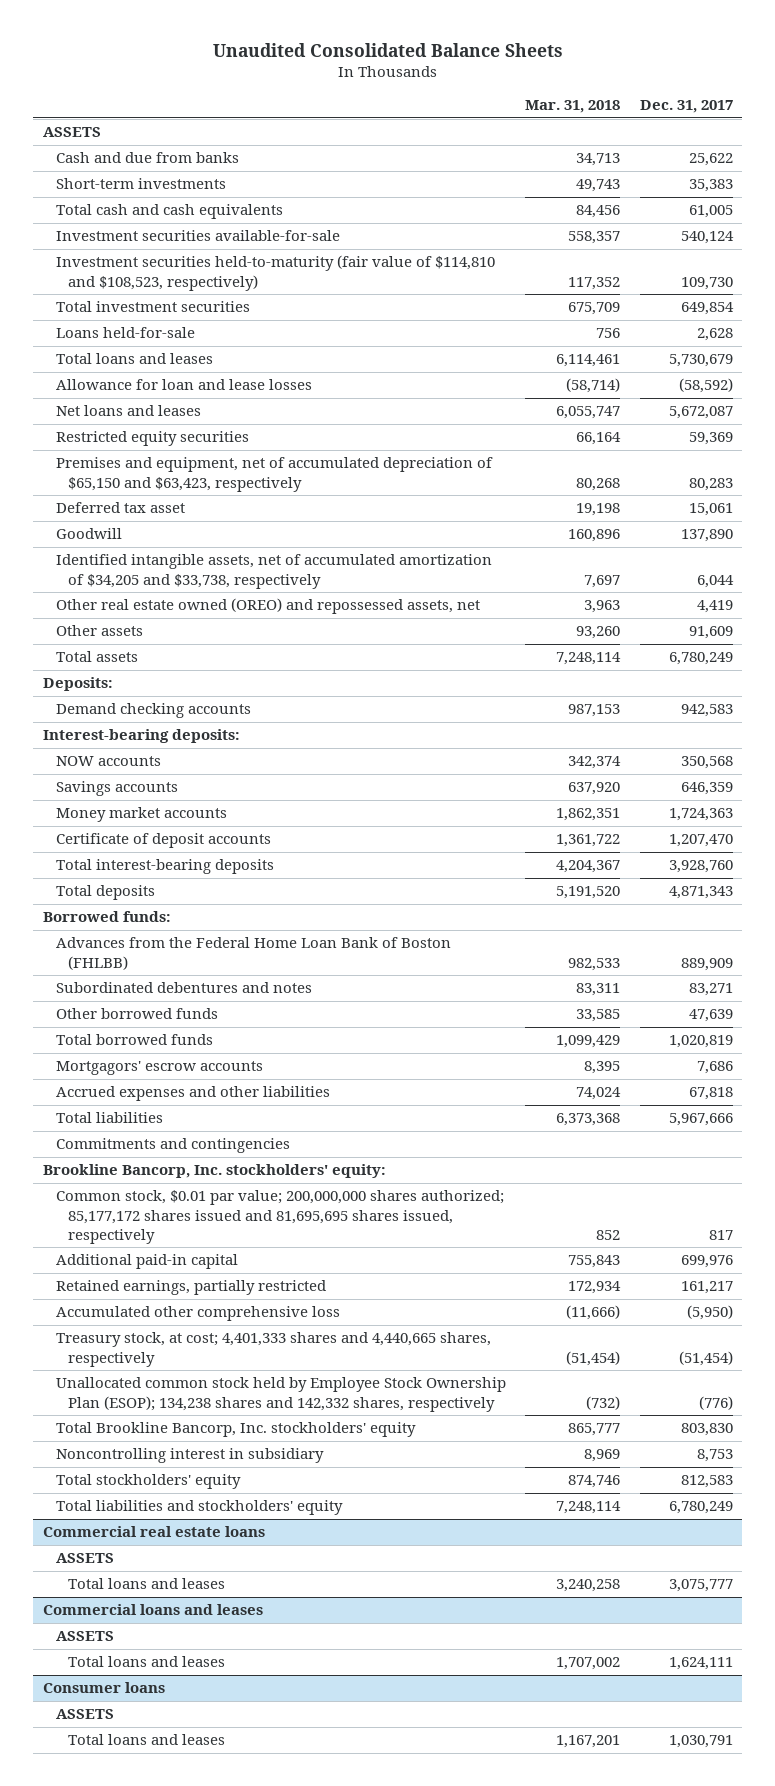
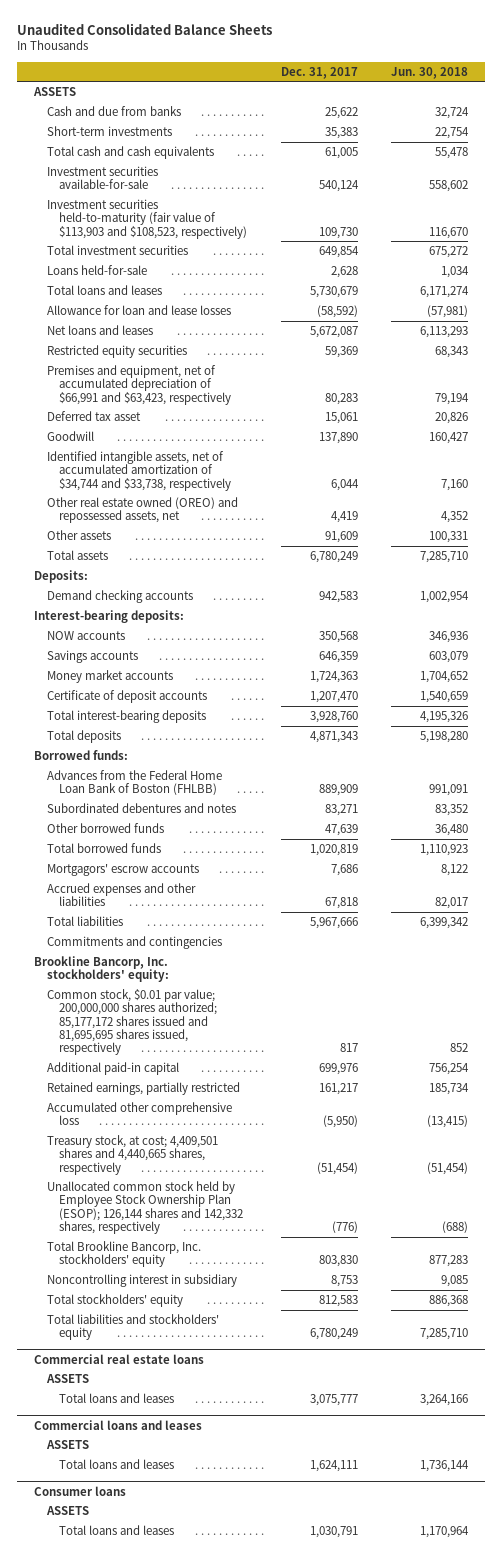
- | Mar. 31, 2018 | Dec. 31, 2017
+ | Dec. 31, 2017 | Jun. 30, 2018
- Investment securities held-to-maturity (fair value of $114,810 and $108,523, respectively) | 117,352 | 109,730
+ Investment securities held-to-maturity (fair value of $113,903 and $108,523, respectively) | 109,730 | 116,670
- Premises and equipment, net of accumulated depreciation of $65,150 and $63,423, respectively | 80,268 | 80,283
+ Premises and equipment, net of accumulated depreciation of $66,991 and $63,423, respectively | 80,283 | 79,194
- Identified intangible assets, net of accumulated amortization of $34,205 and $33,738, respectively | 7,697 | 6,044
+ Identified intangible assets, net of accumulated amortization of $34,744 and $33,738, respectively | 6,044 | 7,160
- Treasury stock, at cost; 4,401,333 shares and 4,440,665 shares, respectively | (51,454) | (51,454)
- Unallocated common stock held by Employee Stock Ownership Plan (ESOP); 134,238 shares and 142,332 shares, respectively | (732) | (776)
+ Treasury stock, at cost; 4,409,501 shares and 4,440,665 shares, respectively | (51,454) | (51,454)
+ Unallocated common stock held by Employee Stock Ownership Plan (ESOP); 126,144 shares and 142,332 shares, respectively | (776) | (688)

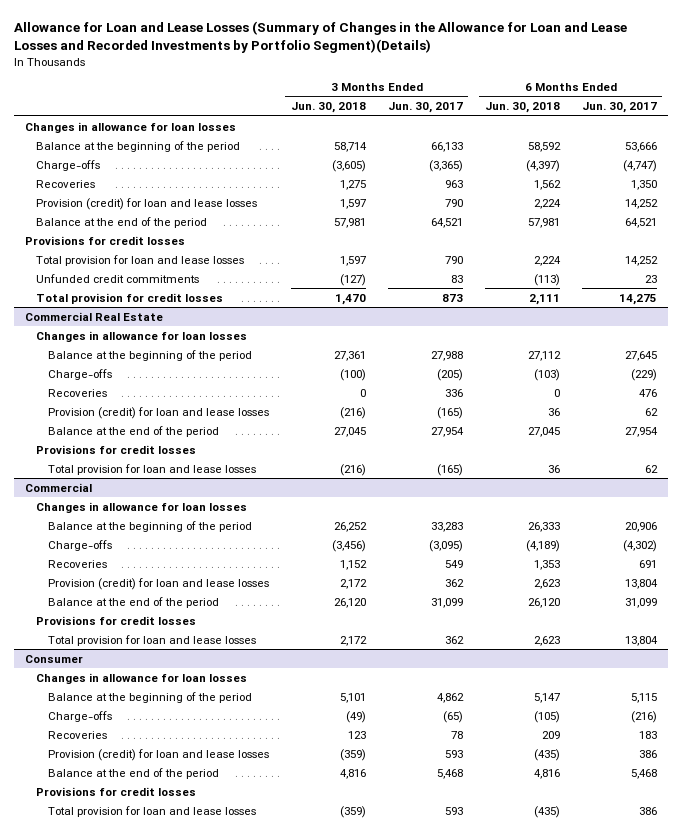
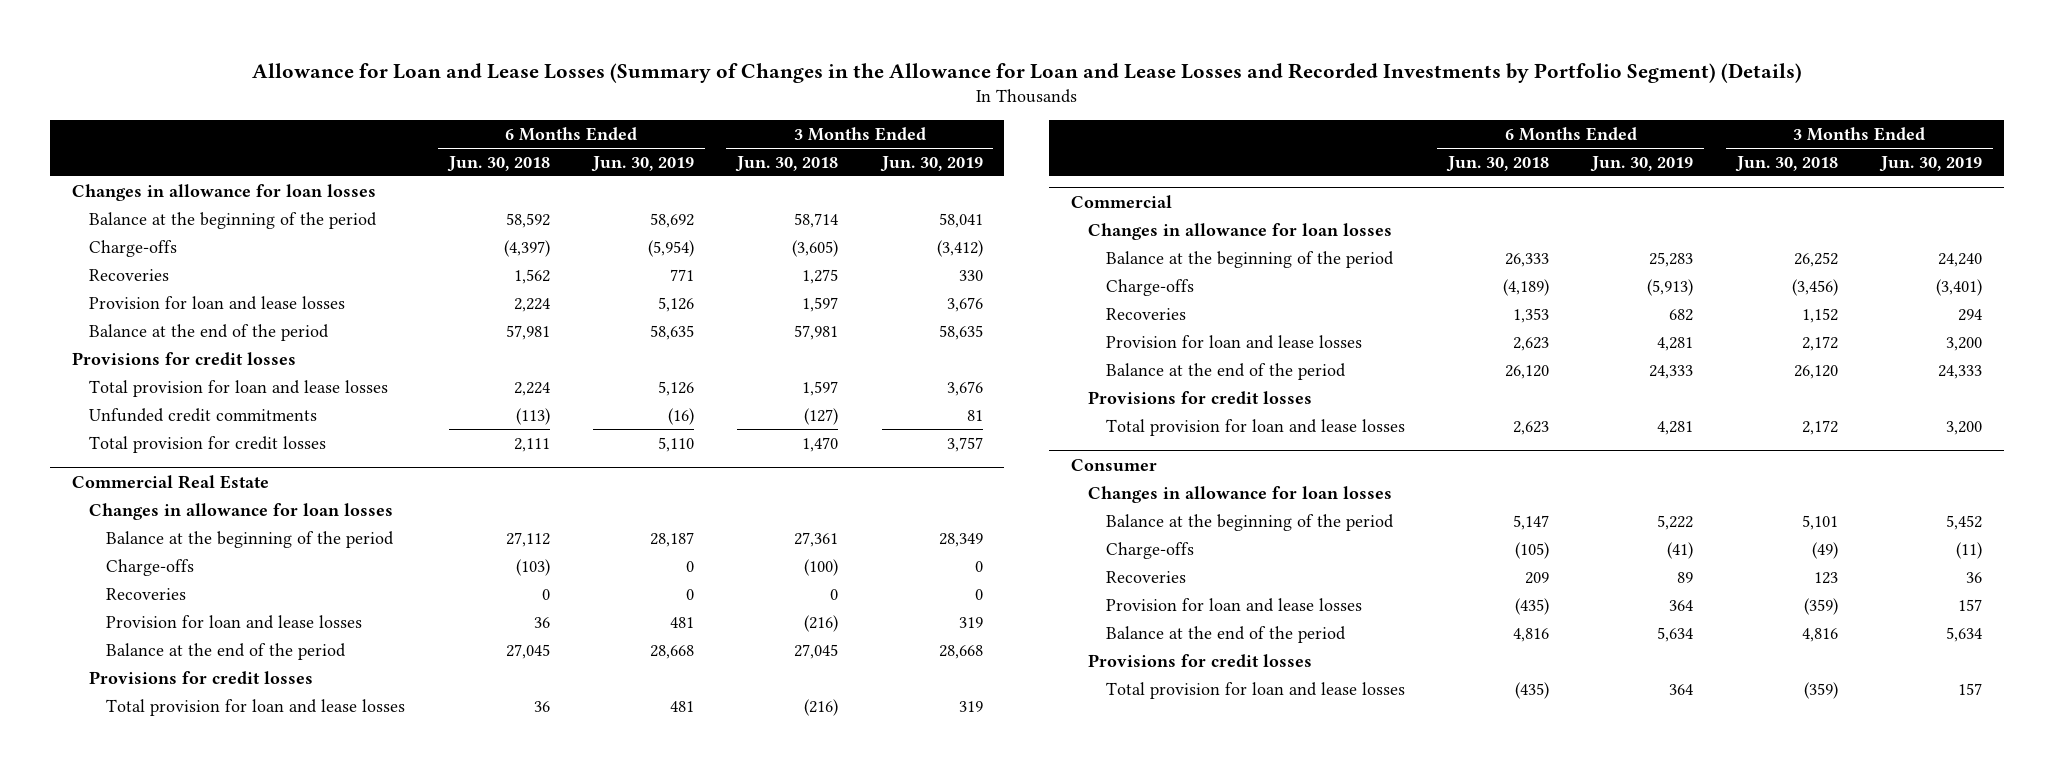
- Allowance for Loan and Lease Losses (Summary of Changes in the Allowance for Loan and Lease Losses and Recorded Investments by Portfolio Segment)(Details)
+ Allowance for Loan and Lease Losses (Summary of Changes in the Allowance for Loan and Lease Losses and Recorded Investments by Portfolio Segment) (Details)
- | 3 Months Ended Jun. 30, 2018 | 3 Months Ended Jun. 30, 2017 | 6 Months Ended Jun. 30, 2018 | 6 Months Ended Jun. 30, 2017
+ | 6 Months Ended Jun. 30, 2018 | 6 Months Ended Jun. 30, 2019 | 3 Months Ended Jun. 30, 2018 | 3 Months Ended Jun. 30, 2019
- Provision (credit) for loan and lease losses | 1,597 | 790 | 2,224 | 14,252
+ Provision for loan and lease losses | 2,224 | 5,126 | 1,597 | 3,676
@ Commercial Real Estate
- Provision (credit) for loan and lease losses | (216) | (165) | 36 | 62
+ Provision for loan and lease losses | 36 | 481 | (216) | 319
@ Commercial
- Provision (credit) for loan and lease losses | 2,172 | 362 | 2,623 | 13,804
+ Provision for loan and lease losses | 2,623 | 4,281 | 2,172 | 3,200
@ Consumer
- Provision (credit) for loan and lease losses | (359) | 593 | (435) | 386
+ Provision for loan and lease losses | (435) | 364 | (359) | 157

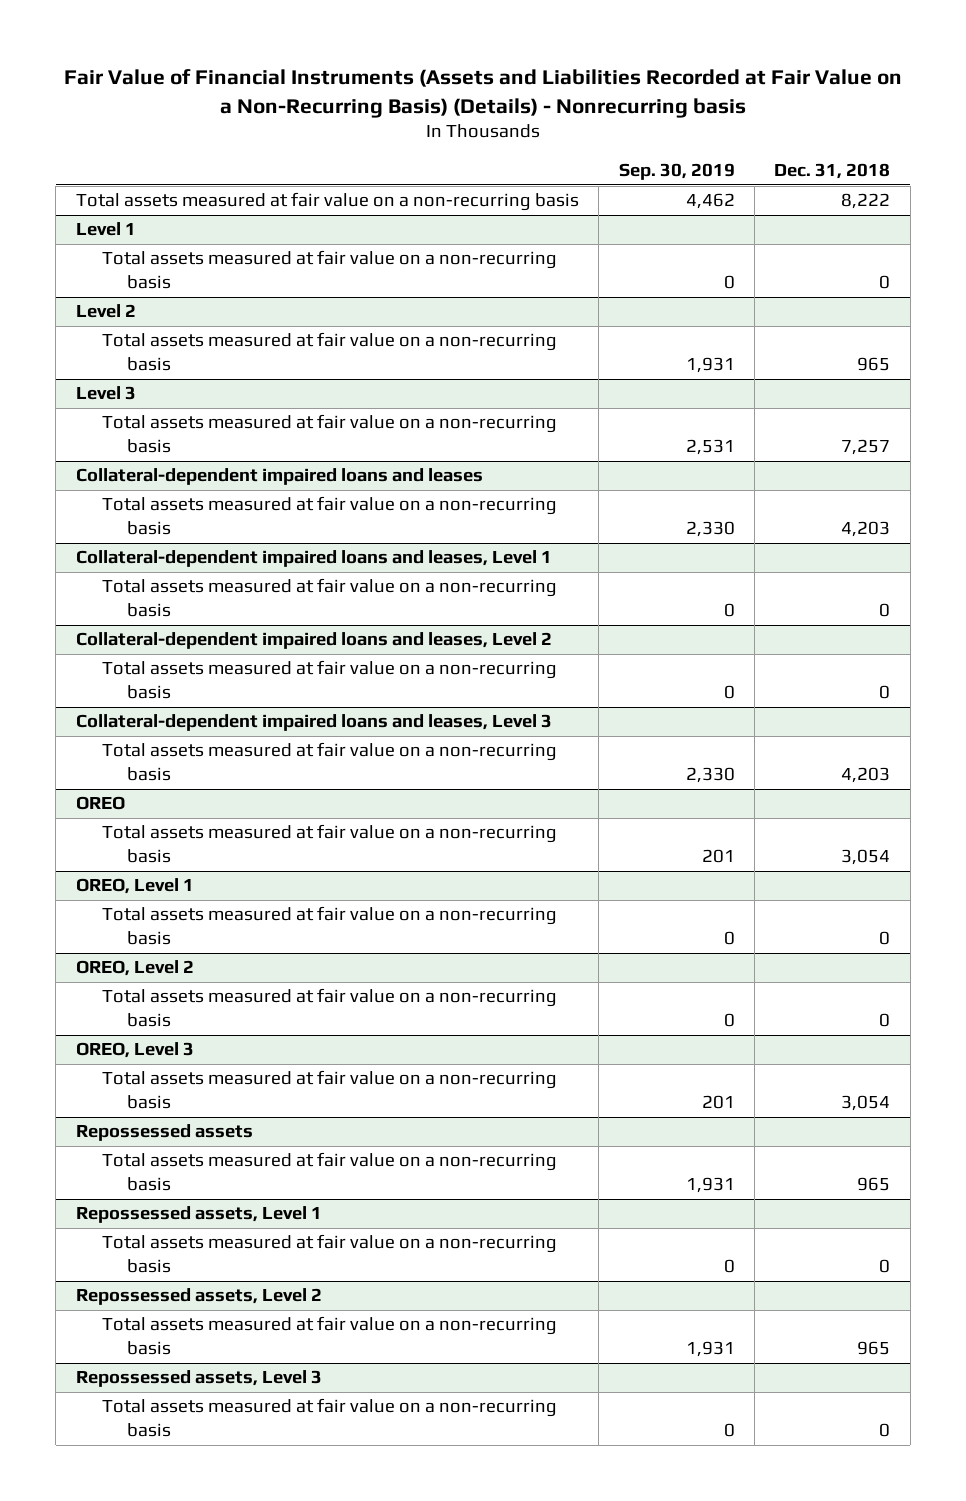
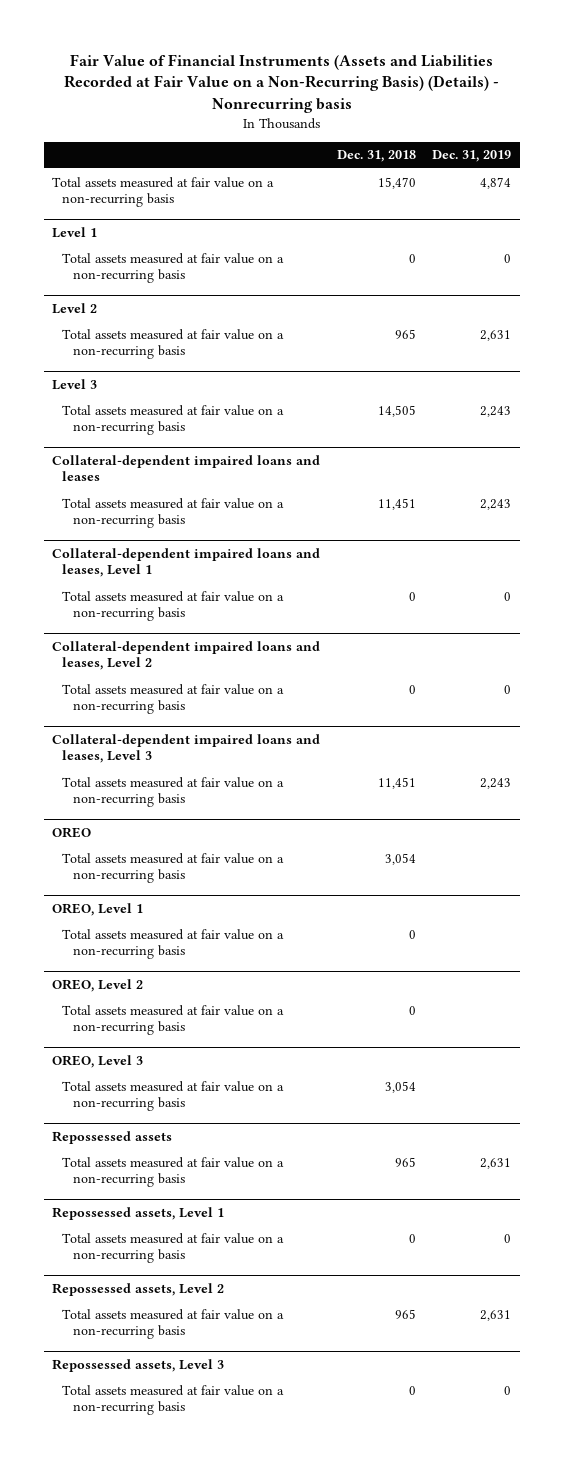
- | Sep. 30, 2019 | Dec. 31, 2018
+ | Dec. 31, 2018 | Dec. 31, 2019
- Total assets measured at fair value on a non-recurring basis | 4,462 | 8,222
+ Total assets measured at fair value on a non-recurring basis | 15,470 | 4,874
@ Level 3
- Total assets measured at fair value on a non-recurring basis | 2,531 | 7,257
+ Total assets measured at fair value on a non-recurring basis | 14,505 | 2,243
@ Collateral-dependent impaired loans and leases
- Total assets measured at fair value on a non-recurring basis | 2,330 | 4,203
+ Total assets measured at fair value on a non-recurring basis | 11,451 | 2,243
@ Collateral-dependent impaired loans and leases, Level 3
- Total assets measured at fair value on a non-recurring basis | 2,330 | 4,203
+ Total assets measured at fair value on a non-recurring basis | 11,451 | 2,243

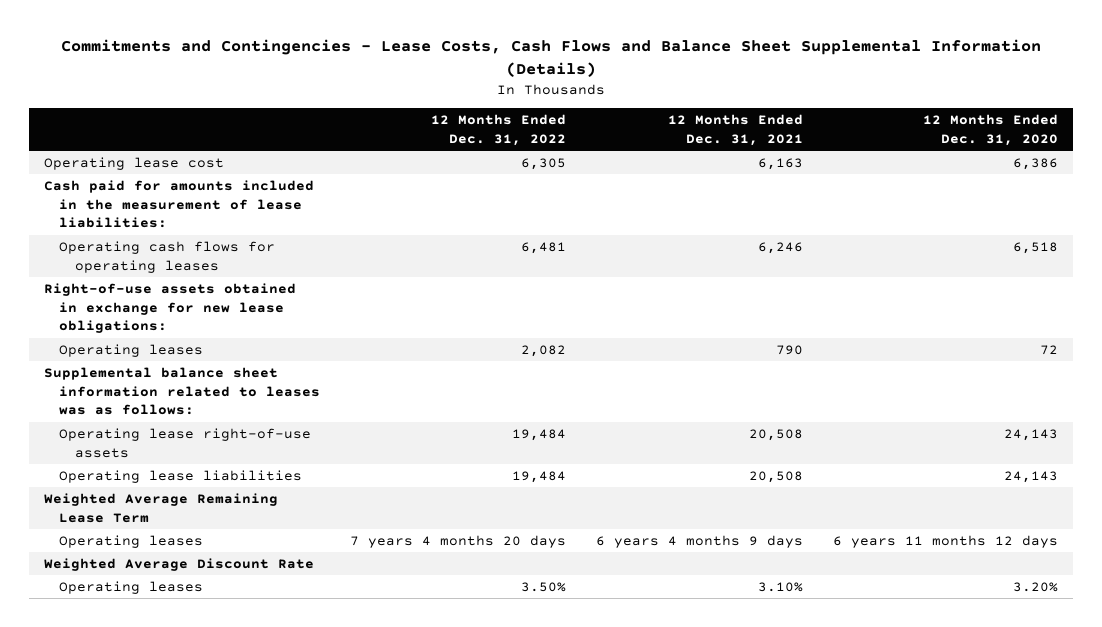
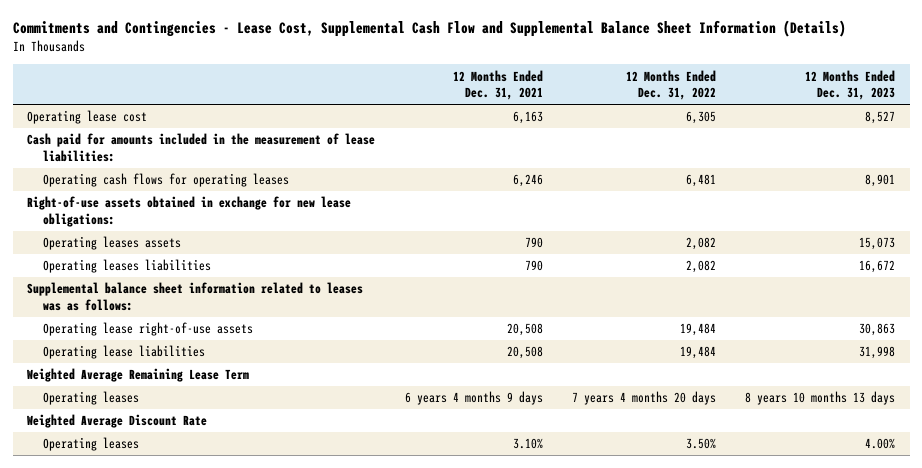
- Commitments and Contingencies - Lease Costs, Cash Flows and Balance Sheet Supplemental Information (Details)
+ Commitments and Contingencies - Lease Cost, Supplemental Cash Flow and Supplemental Balance Sheet Information (Details)
- | 12 Months Ended Dec. 31, 2022 | 12 Months Ended Dec. 31, 2021 | 12 Months Ended Dec. 31, 2020
+ | 12 Months Ended Dec. 31, 2021 | 12 Months Ended Dec. 31, 2022 | 12 Months Ended Dec. 31, 2023
- Operating leases | 2,082 | 790 | 72
+ Operating leases assets | 790 | 2,082 | 15,073
+ Operating leases liabilities | 790 | 2,082 | 16,672

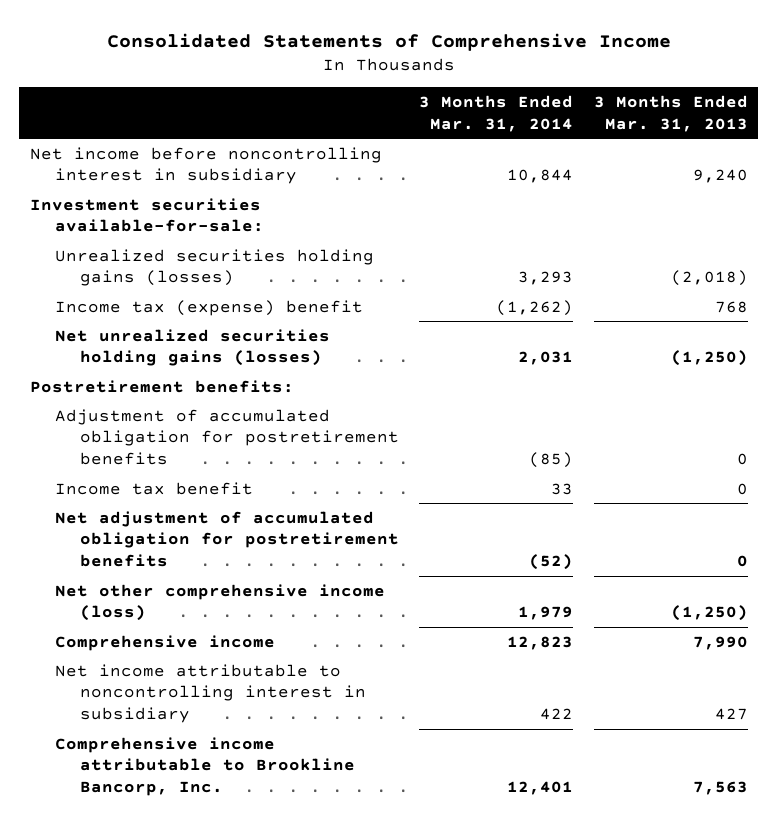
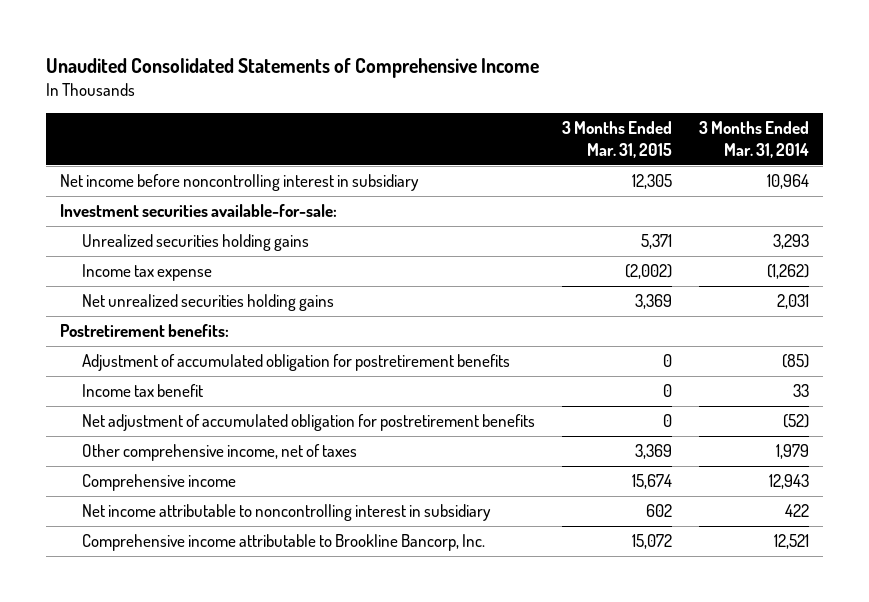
- Consolidated Statements of Comprehensive Income
+ Unaudited Consolidated Statements of Comprehensive Income
- | 3 Months Ended Mar. 31, 2014 | 3 Months Ended Mar. 31, 2013
+ | 3 Months Ended Mar. 31, 2015 | 3 Months Ended Mar. 31, 2014
- Net income before noncontrolling interest in subsidiary | 10,844 | 9,240
+ Net income before noncontrolling interest in subsidiary | 12,305 | 10,964
- Unrealized securities holding gains (losses) | 3,293 | (2,018)
- Income tax (expense) benefit | (1,262) | 768
- Net unrealized securities holding gains (losses) | 2,031 | (1,250)
+ Unrealized securities holding gains | 5,371 | 3,293
+ Income tax expense | (2,002) | (1,262)
+ Net unrealized securities holding gains | 3,369 | 2,031
- Net other comprehensive income (loss) | 1,979 | (1,250)
- Comprehensive income | 12,823 | 7,990
+ Other comprehensive income, net of taxes | 3,369 | 1,979
+ Comprehensive income | 15,674 | 12,943
- Comprehensive income attributable to Brookline Bancorp, Inc. | 12,401 | 7,563
+ Comprehensive income attributable to Brookline Bancorp, Inc. | 15,072 | 12,521

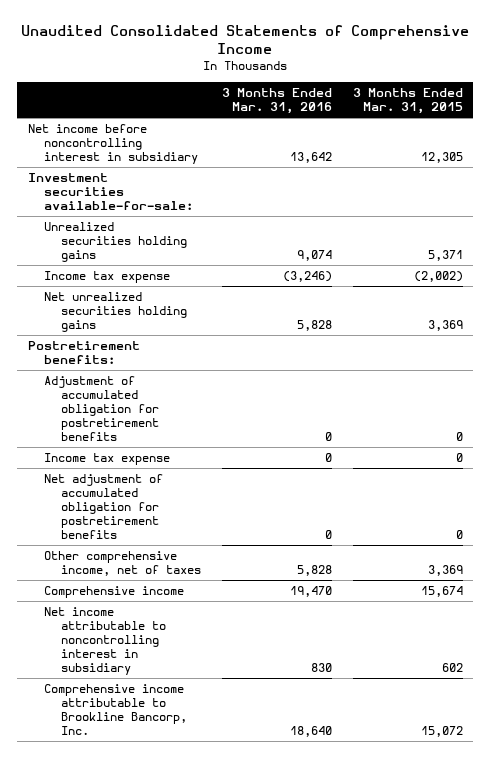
- | 3 Months Ended Mar. 31, 2015 | 3 Months Ended Mar. 31, 2014
+ | 3 Months Ended Mar. 31, 2016 | 3 Months Ended Mar. 31, 2015
- Income tax benefit | 0 | 33
+ Income tax expense | 0 | 0

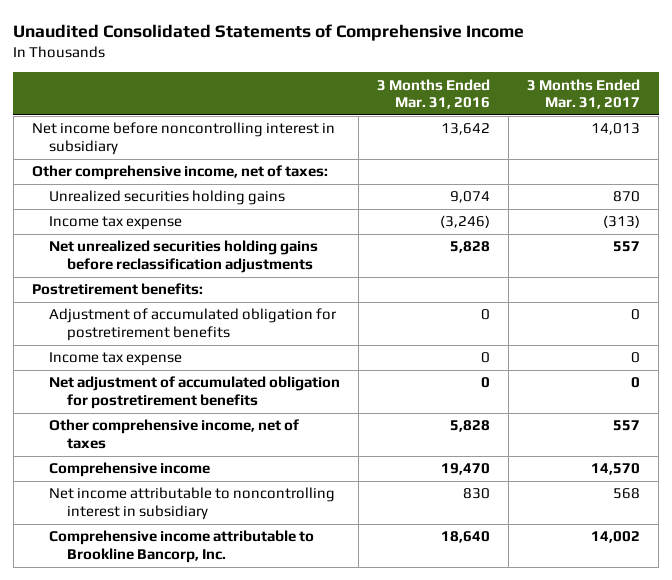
- | 3 Months Ended Mar. 31, 2016 | 3 Months Ended Mar. 31, 2015
+ | 3 Months Ended Mar. 31, 2016 | 3 Months Ended Mar. 31, 2017
- Investment securities available-for-sale:
+ Other comprehensive income, net of taxes:
- Net unrealized securities holding gains | 5,828 | 3,369
+ Net unrealized securities holding gains before reclassification adjustments | 5,828 | 557

